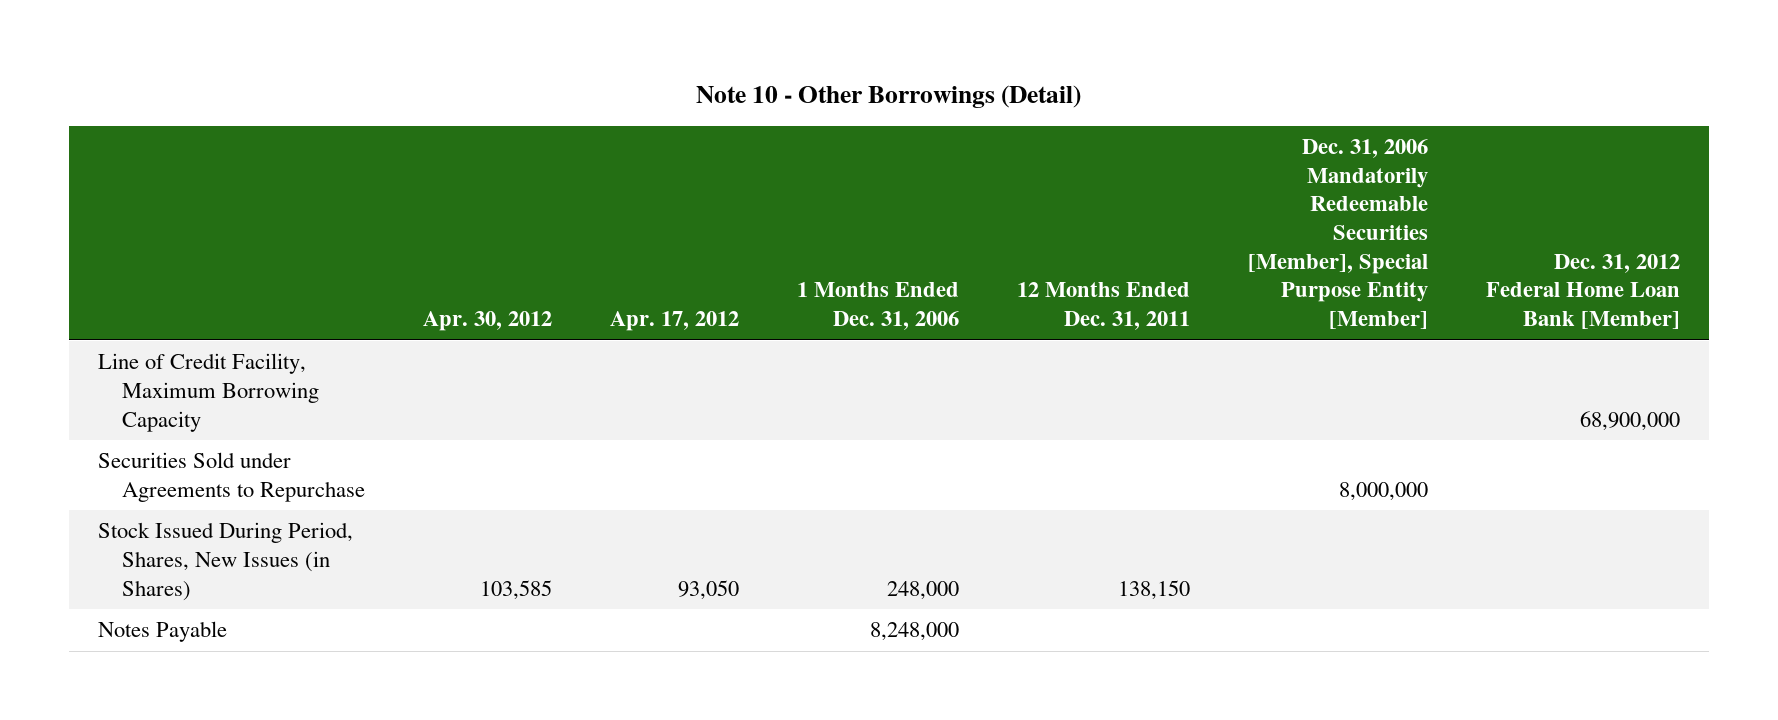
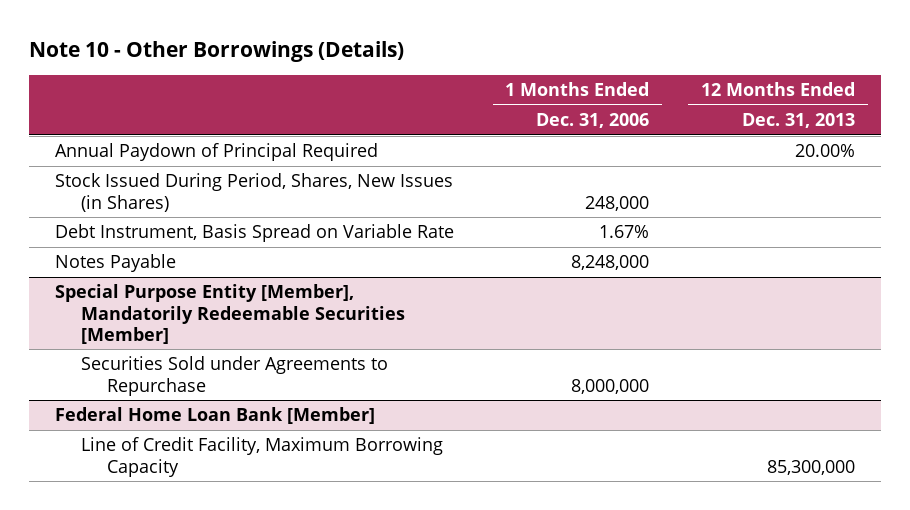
- Note 10 - Other Borrowings (Detail)
+ Note 10 - Other Borrowings (Details)
- | Apr. 30, 2012 | Apr. 17, 2012 | 1 Months Ended Dec. 31, 2006 | 12 Months Ended Dec. 31, 2011 | Dec. 31, 2006 Mandatorily Redeemable Securities [Member], Special Purpose Entity [Member] | Dec. 31, 2012 Federal Home Loan Bank [Member]
+ | 1 Months Ended Dec. 31, 2006 | 12 Months Ended Dec. 31, 2013
- Line of Credit Facility, Maximum Borrowing Capacity | | | | | | 68,900,000
- Securities Sold under Agreements to Repurchase | | | | | 8,000,000 |
+ Annual Paydown of Principal Required | | 20.00%
+ Debt Instrument, Basis Spread on Variable Rate | 1.67% |
+ Special Purpose Entity [Member], Mandatorily Redeemable Securities [Member]
+ Securities Sold under Agreements to Repurchase | 8,000,000 |
+ Federal Home Loan Bank [Member]
+ Line of Credit Facility, Maximum Borrowing Capacity | | 85,300,000

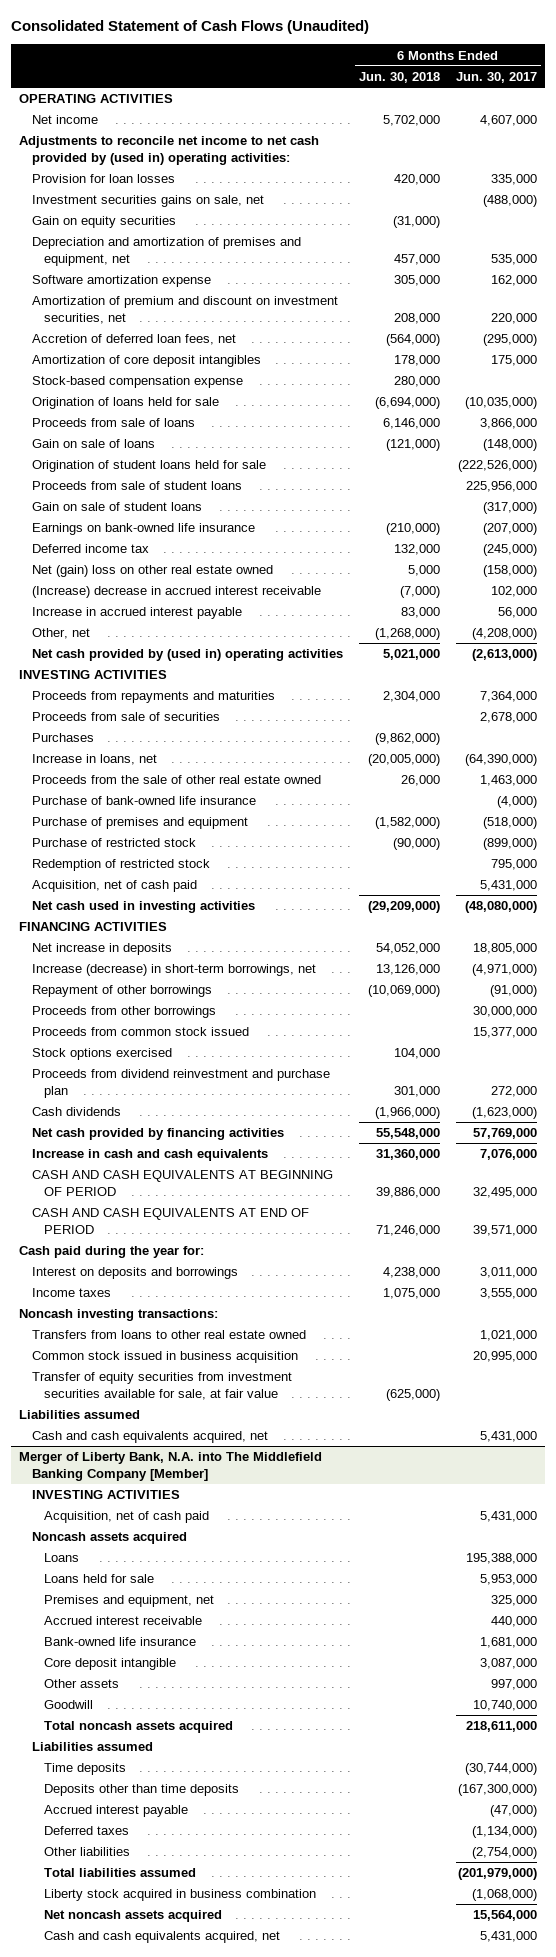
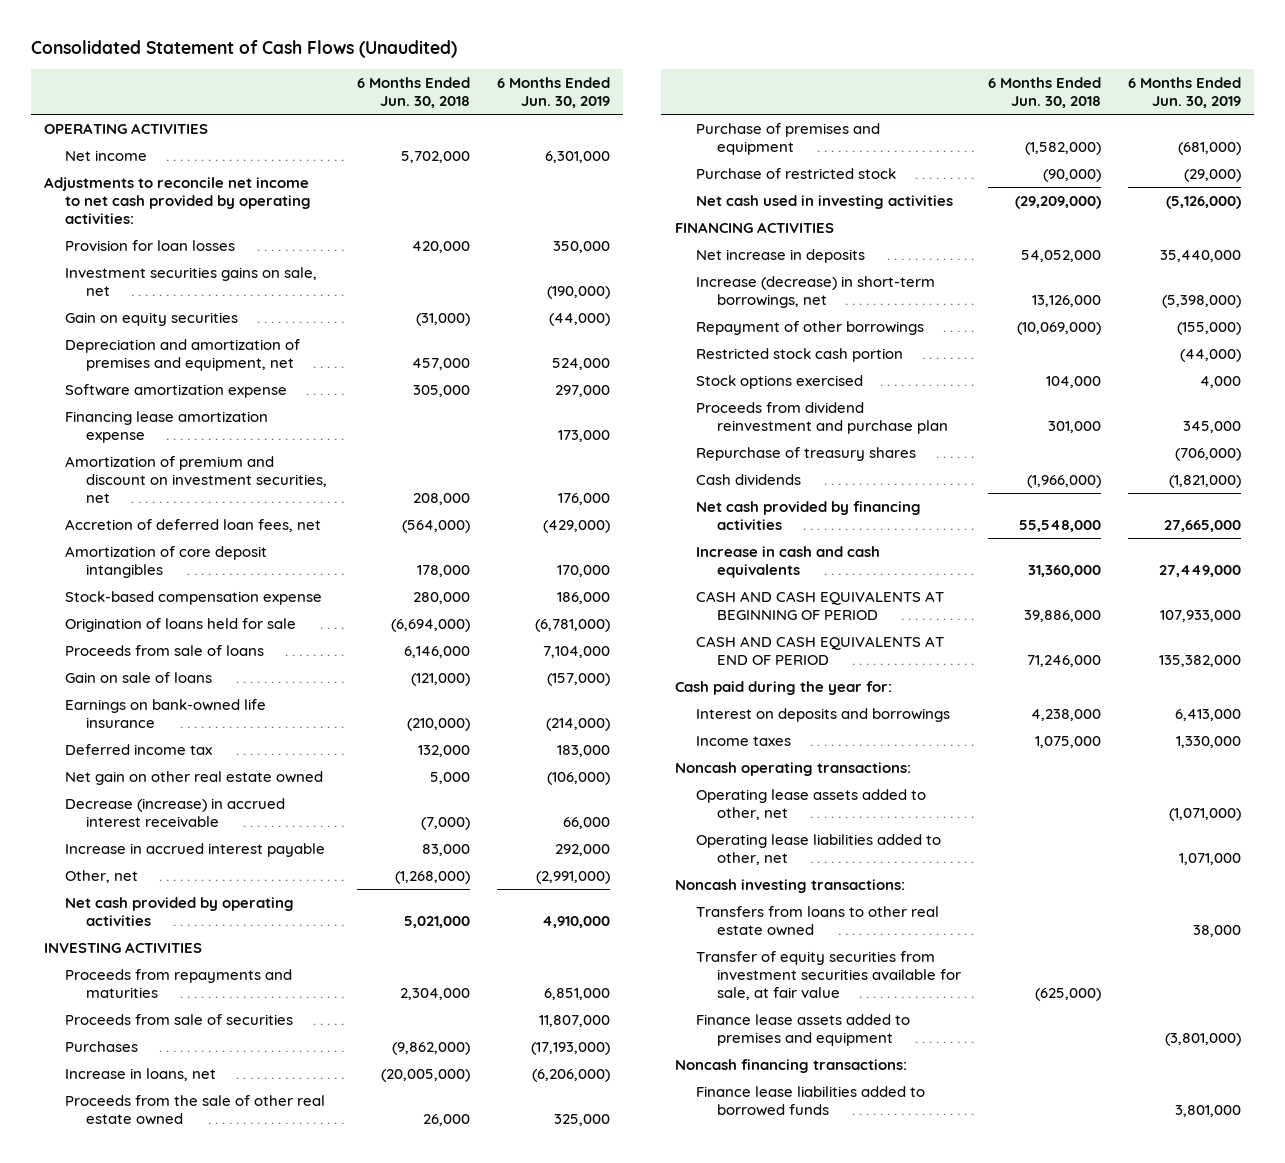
- | 6 Months Ended Jun. 30, 2018 | 6 Months Ended Jun. 30, 2017
+ | 6 Months Ended Jun. 30, 2018 | 6 Months Ended Jun. 30, 2019
- Adjustments to reconcile net income to net cash provided by (used in) operating activities:
+ Adjustments to reconcile net income to net cash provided by operating activities:
+ Financing lease amortization expense | | 173,000
- Origination of student loans held for sale | | (222,526,000)
- Proceeds from sale of student loans | | 225,956,000
- Gain on sale of student loans | | (317,000)
- Net (gain) loss on other real estate owned | 5,000 | (158,000)
- (Increase) decrease in accrued interest receivable | (7,000) | 102,000
+ Net gain on other real estate owned | 5,000 | (106,000)
+ Decrease (increase) in accrued interest receivable | (7,000) | 66,000
- Net cash provided by (used in) operating activities | 5,021,000 | (2,613,000)
+ Net cash provided by operating activities | 5,021,000 | 4,910,000
- Purchase of bank-owned life insurance | | (4,000)
- Redemption of restricted stock | | 795,000
- Acquisition, net of cash paid | | 5,431,000
- Proceeds from other borrowings | | 30,000,000
- Proceeds from common stock issued | | 15,377,000
+ Restricted stock cash portion | | (44,000)
+ Repurchase of treasury shares | | (706,000)
+ Noncash operating transactions:
+ Operating lease assets added to other, net | | (1,071,000)
+ Operating lease liabilities added to other, net | | 1,071,000
- Common stock issued in business acquisition | | 20,995,000
- Liabilities assumed
- Cash and cash equivalents acquired, net | | 5,431,000
- Merger of Liberty Bank, N.A. into The Middlefield Banking Company [Member]
- INVESTING ACTIVITIES
- Acquisition, net of cash paid | | 5,431,000
- Noncash assets acquired
- Loans | | 195,388,000
- Loans held for sale | | 5,953,000
- Premises and equipment, net | | 325,000
- Accrued interest receivable | | 440,000
- Bank-owned life insurance | | 1,681,000
- Core deposit intangible | | 3,087,000
- Other assets | | 997,000
- Goodwill | | 10,740,000
- Total noncash assets acquired | | 218,611,000
- Liabilities assumed
- Time deposits | | (30,744,000)
- Deposits other than time deposits | | (167,300,000)
- Accrued interest payable | | (47,000)
- Deferred taxes | | (1,134,000)
- Other liabilities | | (2,754,000)
- Total liabilities assumed | | (201,979,000)
- Liberty stock acquired in business combination | | (1,068,000)
- Net noncash assets acquired | | 15,564,000
- Cash and cash equivalents acquired, net | | 5,431,000
+ Finance lease assets added to premises and equipment | | (3,801,000)
+ Noncash financing transactions:
+ Finance lease liabilities added to borrowed funds | | 3,801,000

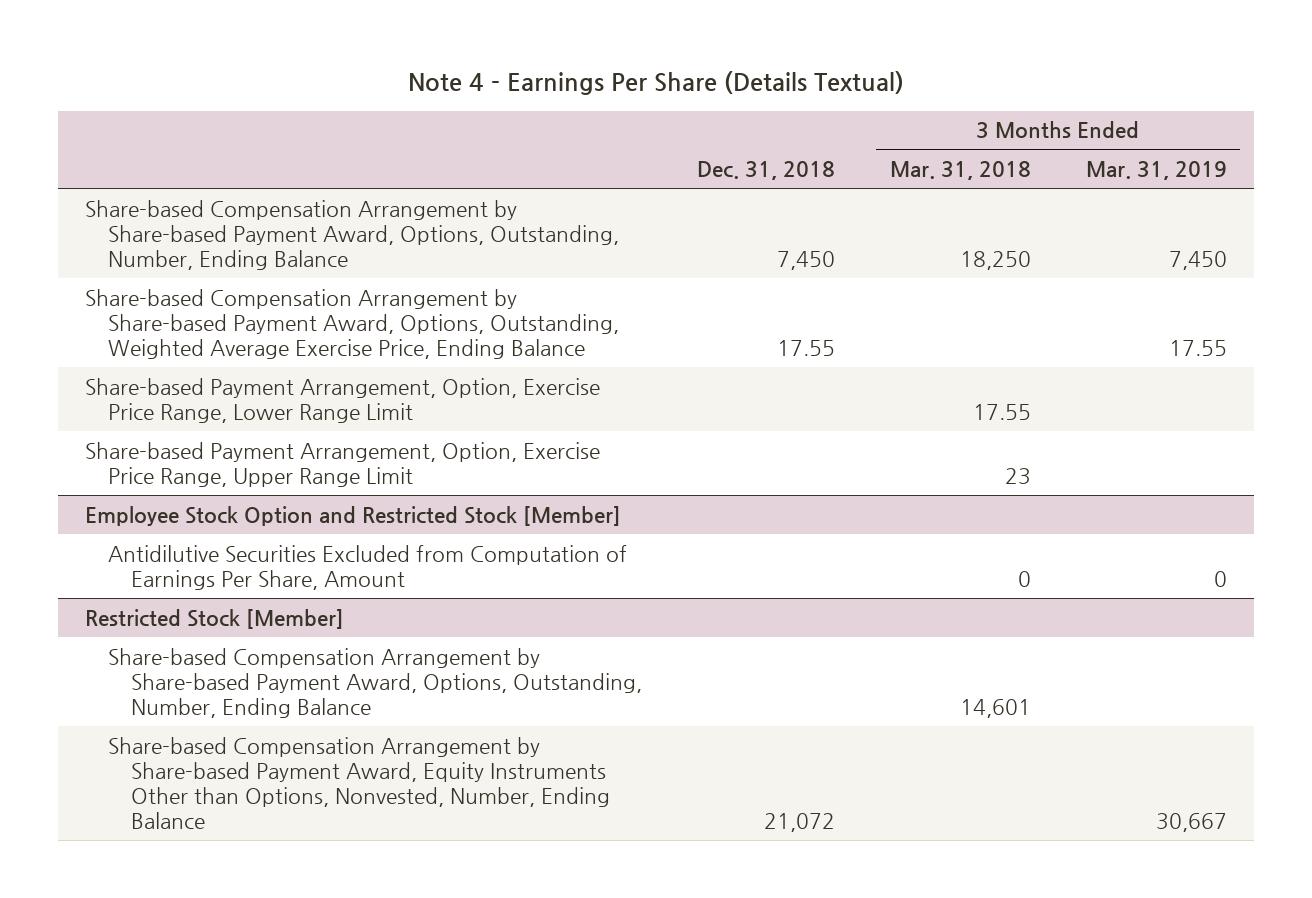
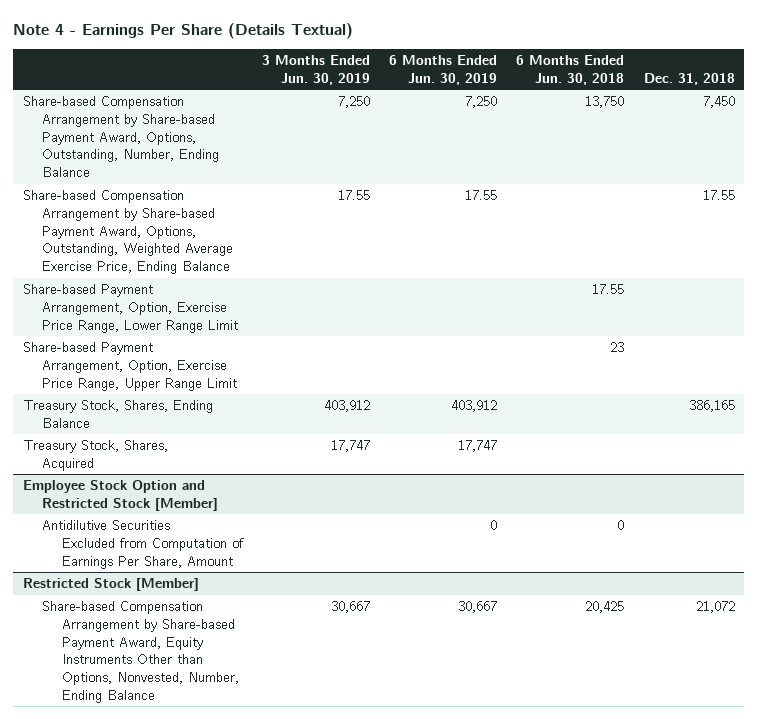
- | Dec. 31, 2018 | 3 Months Ended Mar. 31, 2018 | 3 Months Ended Mar. 31, 2019
+ | 3 Months Ended Jun. 30, 2019 | 6 Months Ended Jun. 30, 2019 | 6 Months Ended Jun. 30, 2018 | Dec. 31, 2018
+ Treasury Stock, Shares, Ending Balance | 403,912 | 403,912 | | 386,165
+ Treasury Stock, Shares, Acquired | 17,747 | 17,747 | |
@ Restricted Stock [Member]
- Share-based Compensation Arrangement by Share-based Payment Award, Options, Outstanding, Number, Ending Balance | | 14,601 |

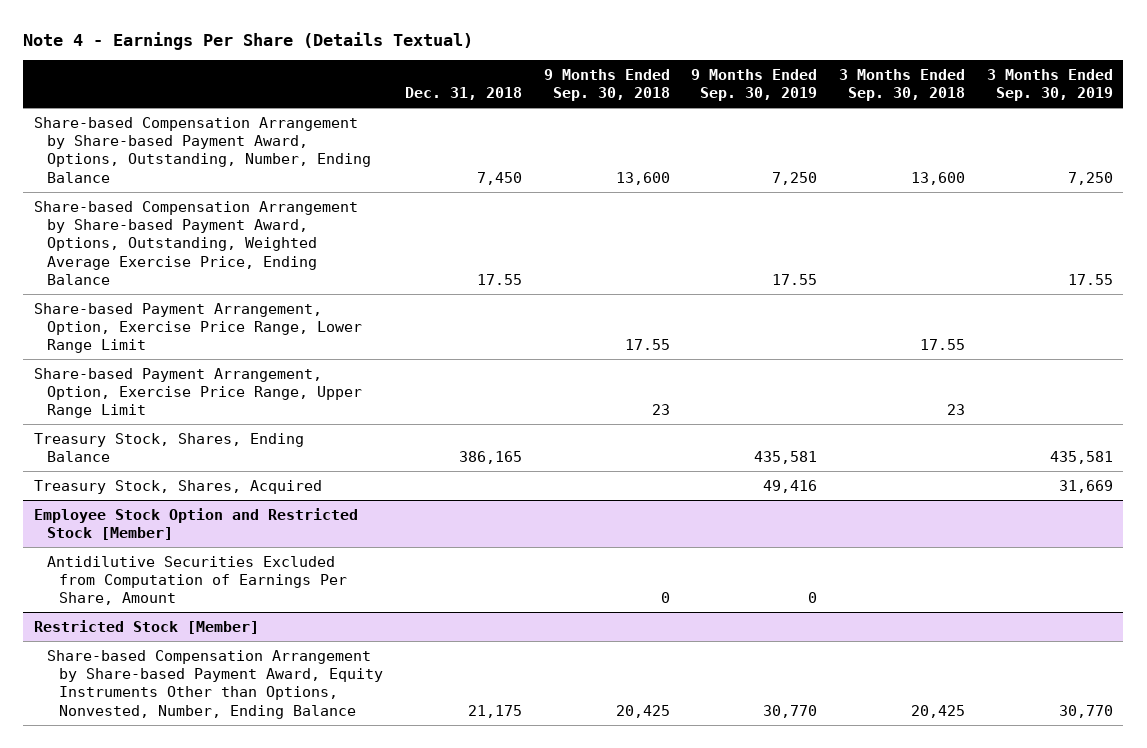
- | 3 Months Ended Jun. 30, 2019 | 6 Months Ended Jun. 30, 2019 | 6 Months Ended Jun. 30, 2018 | Dec. 31, 2018
+ | Dec. 31, 2018 | 9 Months Ended Sep. 30, 2018 | 9 Months Ended Sep. 30, 2019 | 3 Months Ended Sep. 30, 2018 | 3 Months Ended Sep. 30, 2019
@ Restricted Stock [Member]
- Share-based Compensation Arrangement by Share-based Payment Award, Equity Instruments Other than Options, Nonvested, Number, Ending Balance | 30,667 | 30,667 | 20,425 | 21,072
+ Share-based Compensation Arrangement by Share-based Payment Award, Equity Instruments Other than Options, Nonvested, Number, Ending Balance | 21,175 | 20,425 | 30,770 | 20,425 | 30,770

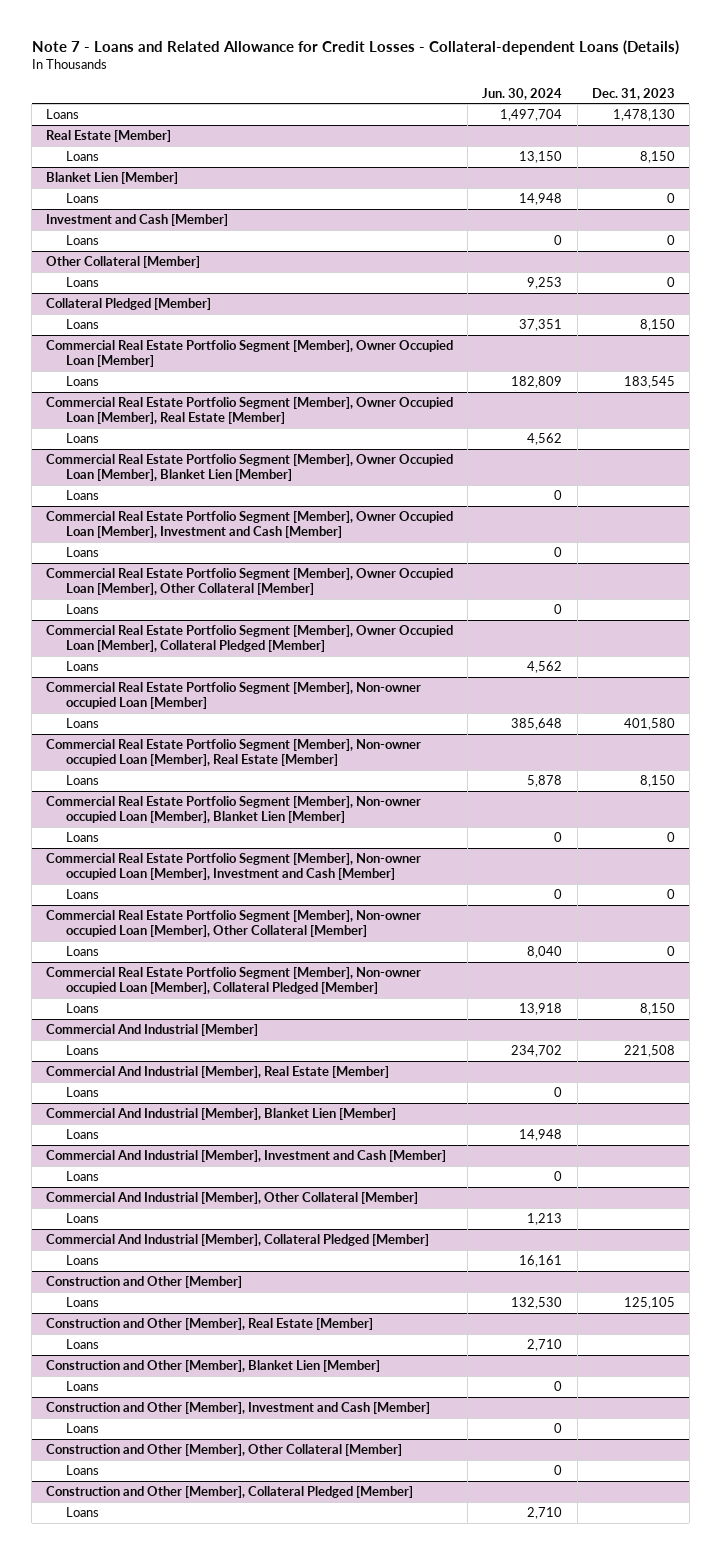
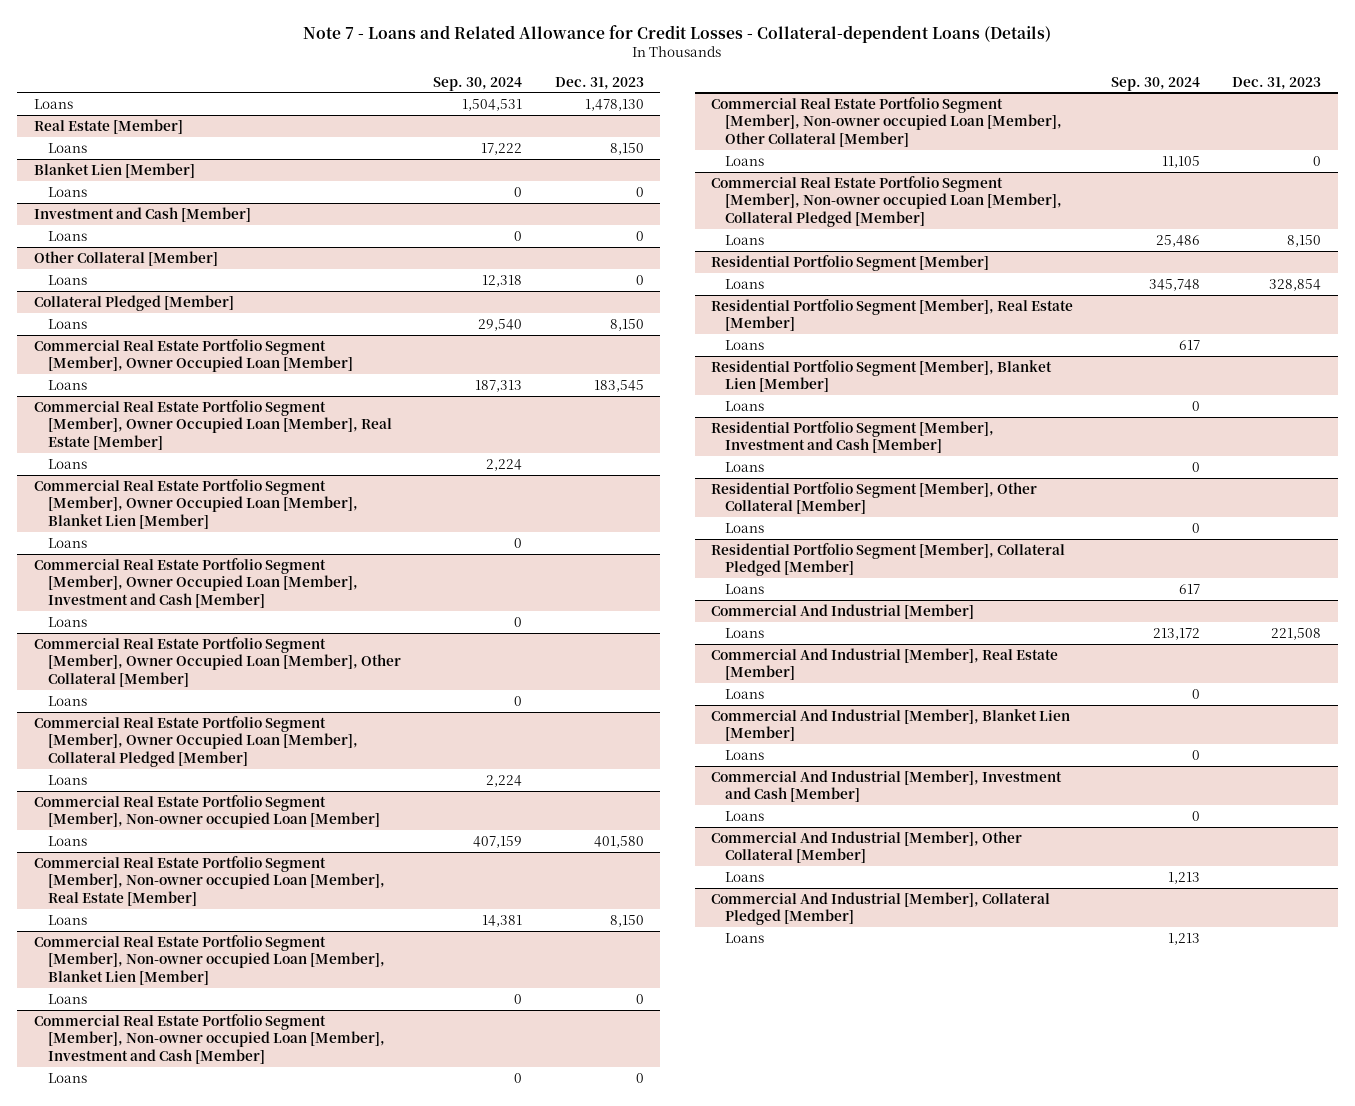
- | Jun. 30, 2024 | Dec. 31, 2023
+ | Sep. 30, 2024 | Dec. 31, 2023
+ Residential Portfolio Segment [Member]
+ Loans | 345,748 | 328,854
+ Residential Portfolio Segment [Member], Real Estate [Member]
+ Loans | 617 |
+ Residential Portfolio Segment [Member], Blanket Lien [Member]
+ Loans | 0 |
+ Residential Portfolio Segment [Member], Investment and Cash [Member]
+ Loans | 0 |
+ Residential Portfolio Segment [Member], Other Collateral [Member]
+ Loans | 0 |
+ Residential Portfolio Segment [Member], Collateral Pledged [Member]
+ Loans | 617 |
- Construction and Other [Member]
- Loans | 132,530 | 125,105
- Construction and Other [Member], Real Estate [Member]
- Loans | 2,710 |
- Construction and Other [Member], Blanket Lien [Member]
- Loans | 0 |
- Construction and Other [Member], Investment and Cash [Member]
- Loans | 0 |
- Construction and Other [Member], Other Collateral [Member]
- Loans | 0 |
- Construction and Other [Member], Collateral Pledged [Member]
- Loans | 2,710 |

